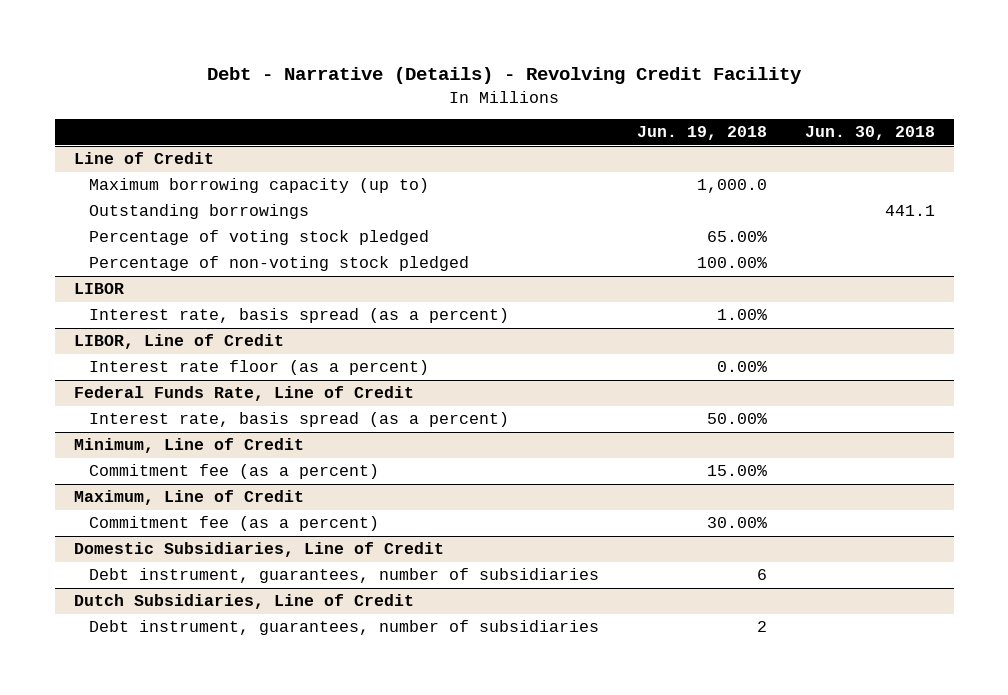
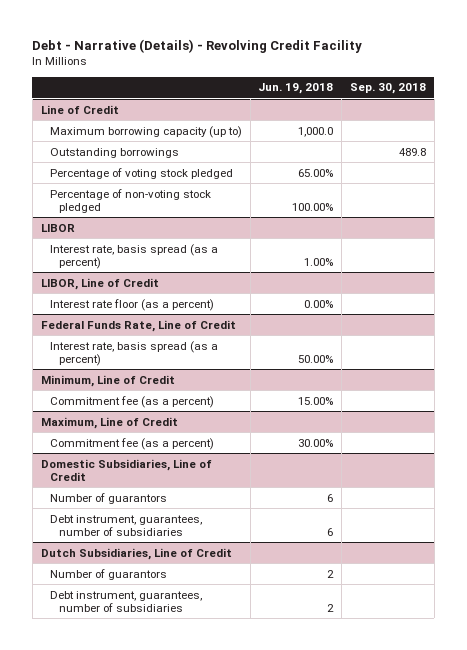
- | Jun. 19, 2018 | Jun. 30, 2018
+ | Jun. 19, 2018 | Sep. 30, 2018
@ Domestic Subsidiaries, Line of Credit
+ Number of guarantors | 6 |
@ Dutch Subsidiaries, Line of Credit
+ Number of guarantors | 2 |

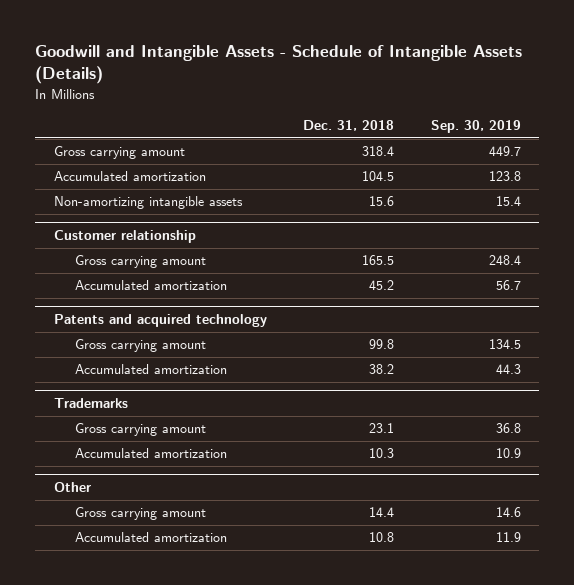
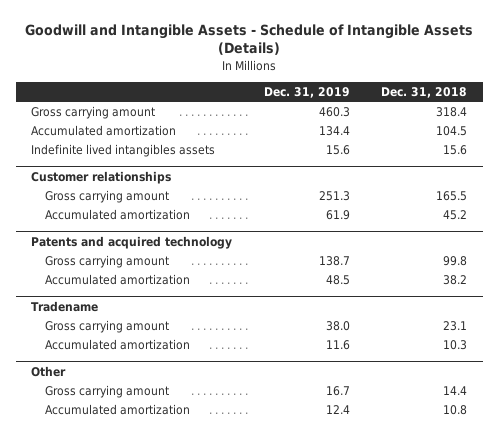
- | Dec. 31, 2018 | Sep. 30, 2019
+ | Dec. 31, 2019 | Dec. 31, 2018
- Non-amortizing intangible assets | 15.6 | 15.4
- Customer relationship
+ Indefinite lived intangibles assets | 15.6 | 15.6
+ Customer relationships
- Trademarks
+ Tradename

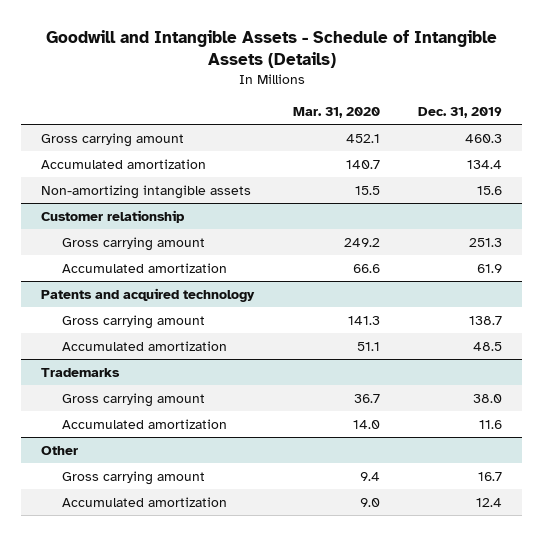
- | Dec. 31, 2019 | Dec. 31, 2018
+ | Mar. 31, 2020 | Dec. 31, 2019
- Indefinite lived intangibles assets | 15.6 | 15.6
- Customer relationships
+ Non-amortizing intangible assets | 15.5 | 15.6
+ Customer relationship
- Tradename
+ Trademarks

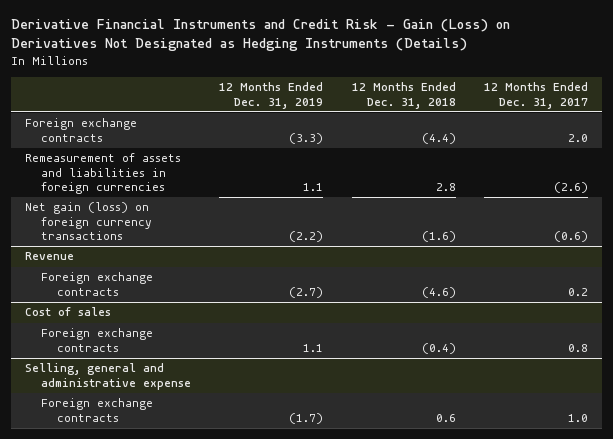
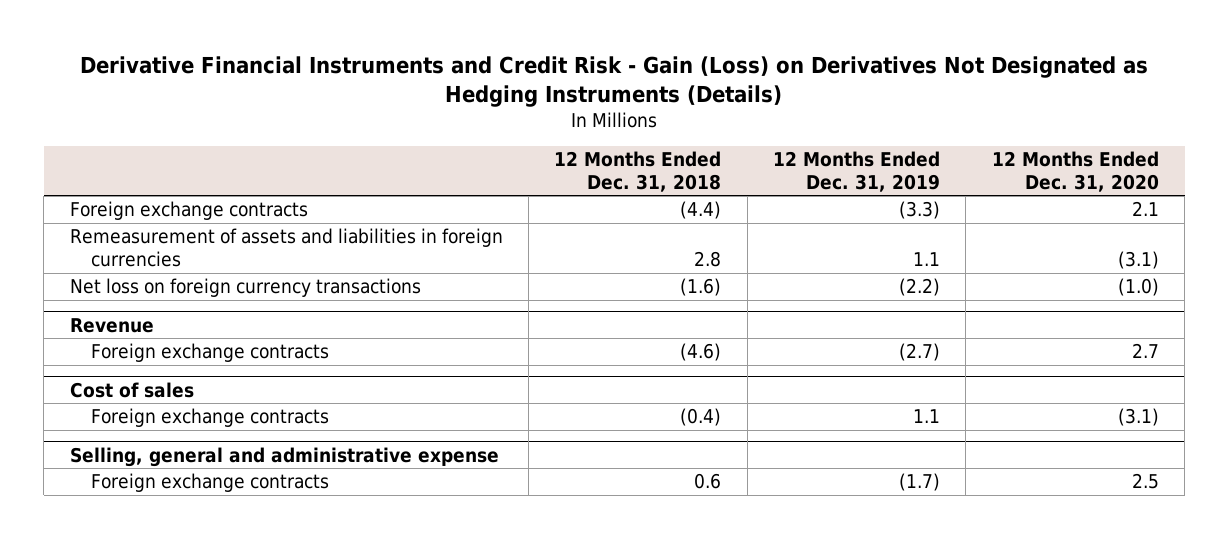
- | 12 Months Ended Dec. 31, 2019 | 12 Months Ended Dec. 31, 2018 | 12 Months Ended Dec. 31, 2017
+ | 12 Months Ended Dec. 31, 2018 | 12 Months Ended Dec. 31, 2019 | 12 Months Ended Dec. 31, 2020
- Net gain (loss) on foreign currency transactions | (2.2) | (1.6) | (0.6)
+ Net loss on foreign currency transactions | (1.6) | (2.2) | (1.0)

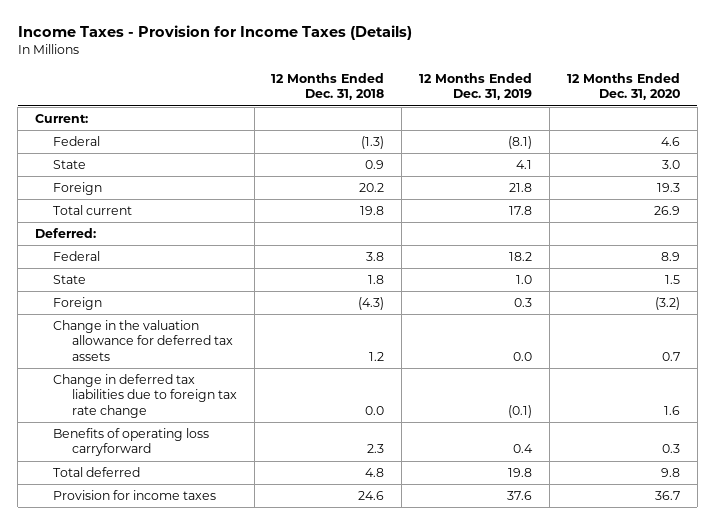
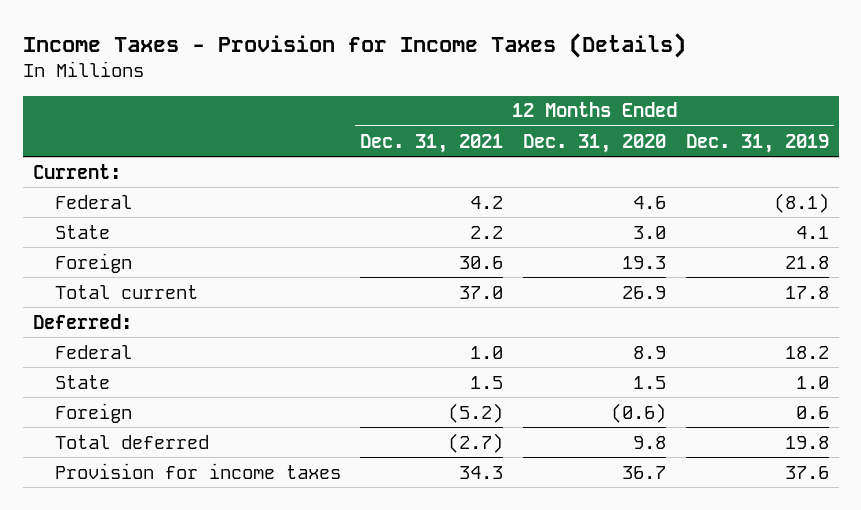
- | 12 Months Ended Dec. 31, 2018 | 12 Months Ended Dec. 31, 2019 | 12 Months Ended Dec. 31, 2020
+ | 12 Months Ended Dec. 31, 2021 | 12 Months Ended Dec. 31, 2020 | 12 Months Ended Dec. 31, 2019
- Foreign | (4.3) | 0.3 | (3.2)
- Change in the valuation allowance for deferred tax assets | 1.2 | 0.0 | 0.7
- Change in deferred tax liabilities due to foreign tax rate change | 0.0 | (0.1) | 1.6
- Benefits of operating loss carryforward | 2.3 | 0.4 | 0.3
+ Foreign | (5.2) | (0.6) | 0.6

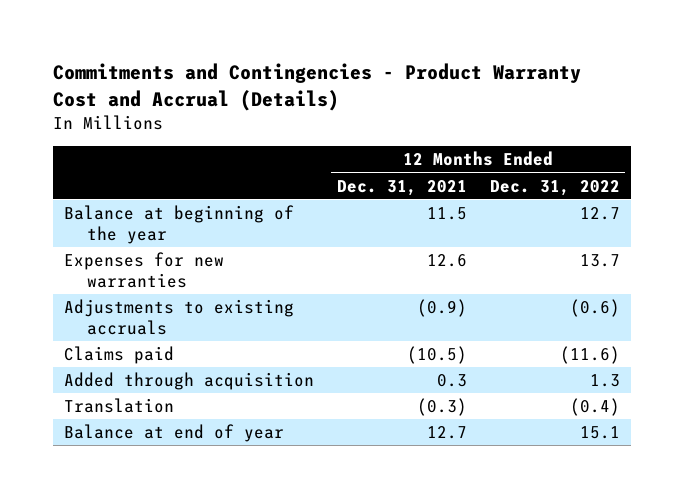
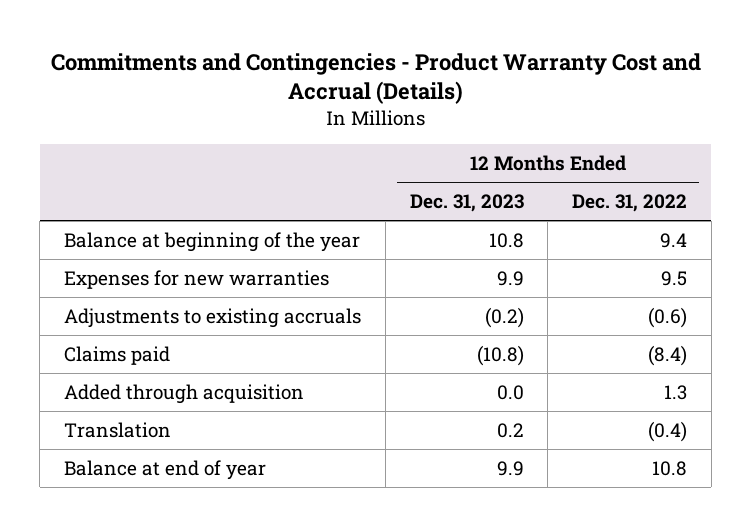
- | 12 Months Ended Dec. 31, 2021 | 12 Months Ended Dec. 31, 2022
+ | 12 Months Ended Dec. 31, 2023 | 12 Months Ended Dec. 31, 2022
- Balance at beginning of the year | 11.5 | 12.7
- Expenses for new warranties | 12.6 | 13.7
+ Balance at beginning of the year | 10.8 | 9.4
+ Expenses for new warranties | 9.9 | 9.5
- Claims paid | (10.5) | (11.6)
+ Claims paid | (10.8) | (8.4)
- Balance at end of year | 12.7 | 15.1
+ Balance at end of year | 9.9 | 10.8

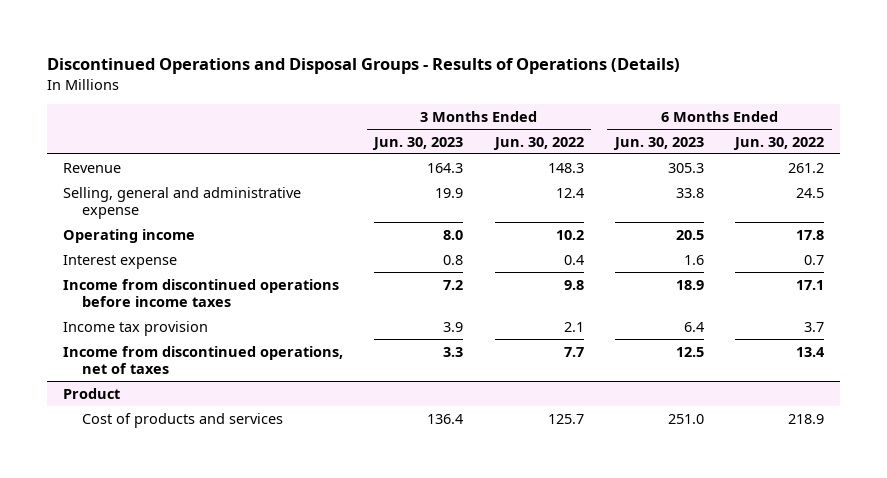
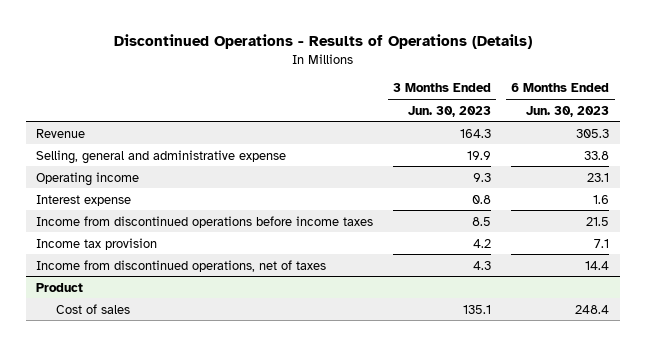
- Discontinued Operations and Disposal Groups - Results of Operations (Details)
+ Discontinued Operations - Results of Operations (Details)
- | 3 Months Ended Jun. 30, 2023 | 3 Months Ended Jun. 30, 2022 | 6 Months Ended Jun. 30, 2023 | 6 Months Ended Jun. 30, 2022
+ | 3 Months Ended Jun. 30, 2023 | 6 Months Ended Jun. 30, 2023
- Operating income | 8.0 | 10.2 | 20.5 | 17.8
+ Operating income | 9.3 | 23.1
- Income from discontinued operations before income taxes | 7.2 | 9.8 | 18.9 | 17.1
- Income tax provision | 3.9 | 2.1 | 6.4 | 3.7
- Income from discontinued operations, net of taxes | 3.3 | 7.7 | 12.5 | 13.4
+ Income from discontinued operations before income taxes | 8.5 | 21.5
+ Income tax provision | 4.2 | 7.1
+ Income from discontinued operations, net of taxes | 4.3 | 14.4
@ Product
- Cost of products and services | 136.4 | 125.7 | 251.0 | 218.9
+ Cost of sales | 135.1 | 248.4

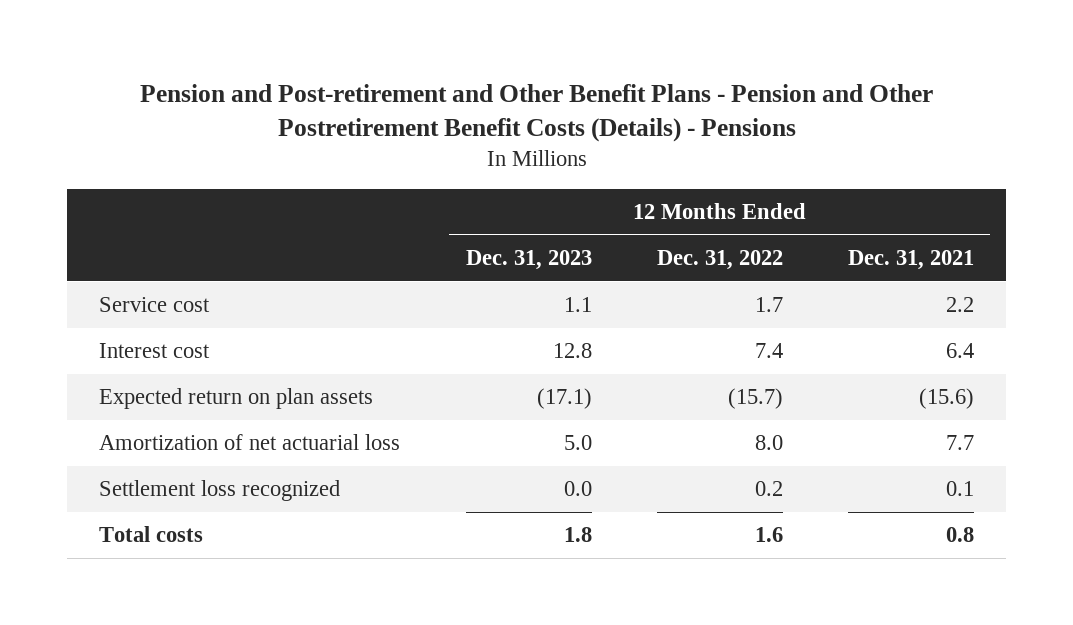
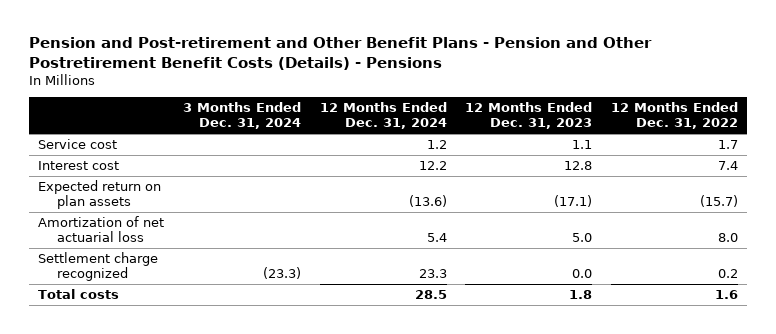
- | 12 Months Ended Dec. 31, 2023 | 12 Months Ended Dec. 31, 2022 | 12 Months Ended Dec. 31, 2021
+ | 3 Months Ended Dec. 31, 2024 | 12 Months Ended Dec. 31, 2024 | 12 Months Ended Dec. 31, 2023 | 12 Months Ended Dec. 31, 2022
- Settlement loss recognized | 0.0 | 0.2 | 0.1
+ Settlement charge recognized | (23.3) | 23.3 | 0.0 | 0.2

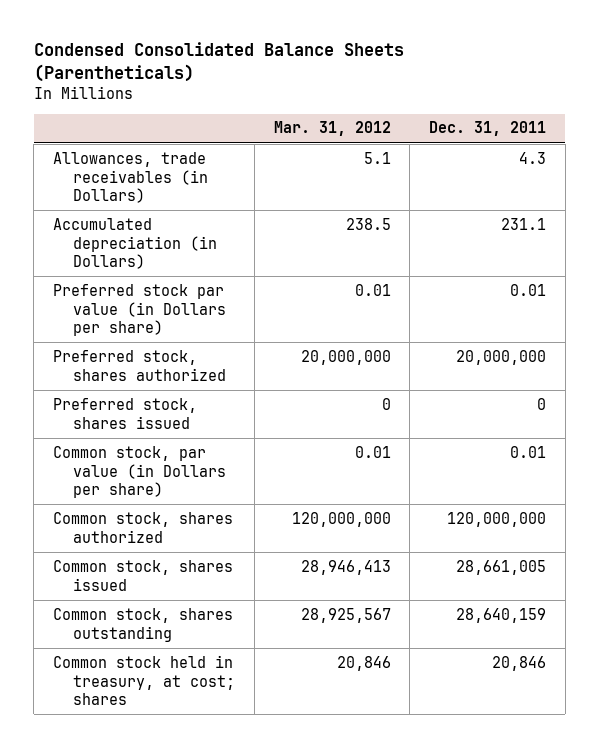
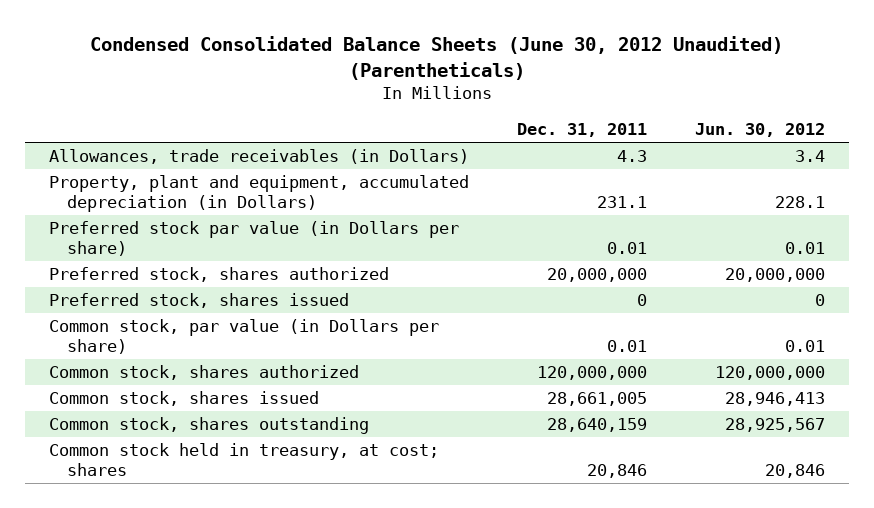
- Condensed Consolidated Balance Sheets (Parentheticals)
+ Condensed Consolidated Balance Sheets (June 30, 2012 Unaudited) (Parentheticals)
- | Mar. 31, 2012 | Dec. 31, 2011
+ | Dec. 31, 2011 | Jun. 30, 2012
- Accumulated depreciation (in Dollars) | 238.5 | 231.1
+ Property, plant and equipment, accumulated depreciation (in Dollars) | 231.1 | 228.1

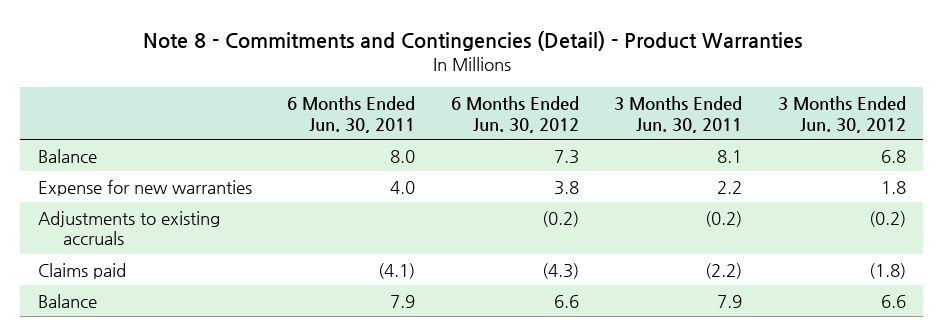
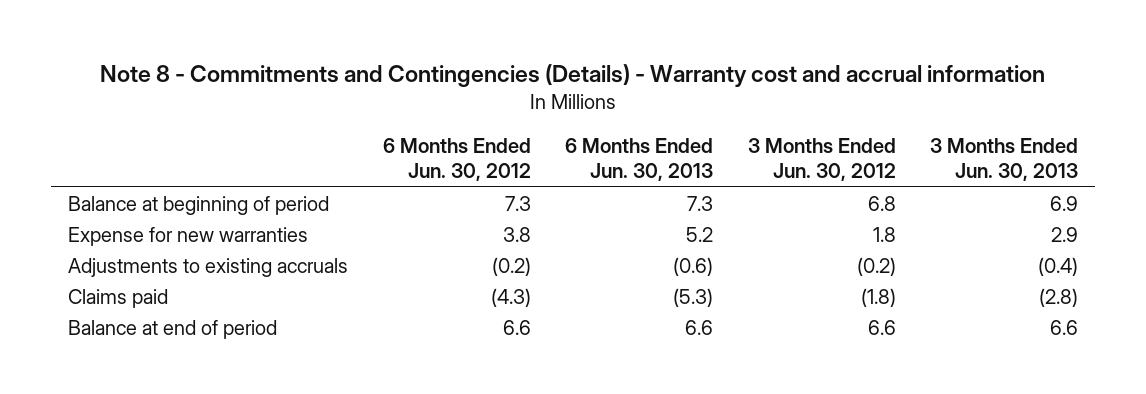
- Note 8 - Commitments and Contingencies (Detail) - Product Warranties
+ Note 8 - Commitments and Contingencies (Details) - Warranty cost and accrual information
- | 6 Months Ended Jun. 30, 2011 | 6 Months Ended Jun. 30, 2012 | 3 Months Ended Jun. 30, 2011 | 3 Months Ended Jun. 30, 2012
+ | 6 Months Ended Jun. 30, 2012 | 6 Months Ended Jun. 30, 2013 | 3 Months Ended Jun. 30, 2012 | 3 Months Ended Jun. 30, 2013
- Balance | 8.0 | 7.3 | 8.1 | 6.8
+ Balance at beginning of period | 7.3 | 7.3 | 6.8 | 6.9
- Balance | 7.9 | 6.6 | 7.9 | 6.6
+ Balance at end of period | 6.6 | 6.6 | 6.6 | 6.6

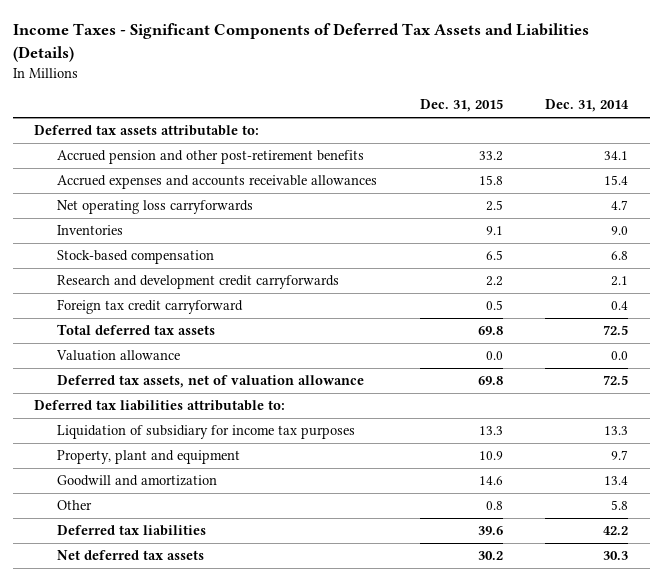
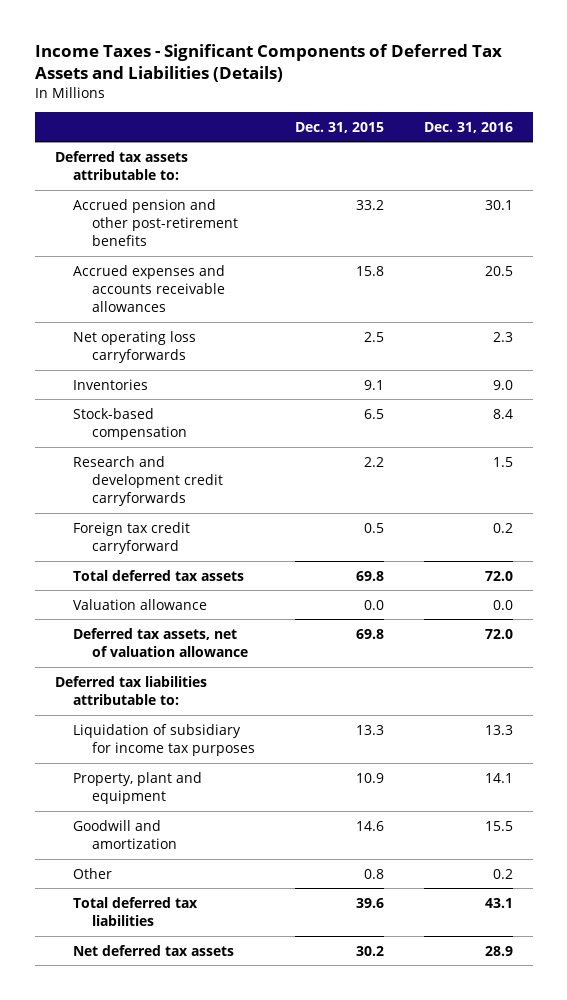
- | Dec. 31, 2015 | Dec. 31, 2014
+ | Dec. 31, 2015 | Dec. 31, 2016
- Deferred tax liabilities | 39.6 | 42.2
+ Total deferred tax liabilities | 39.6 | 43.1

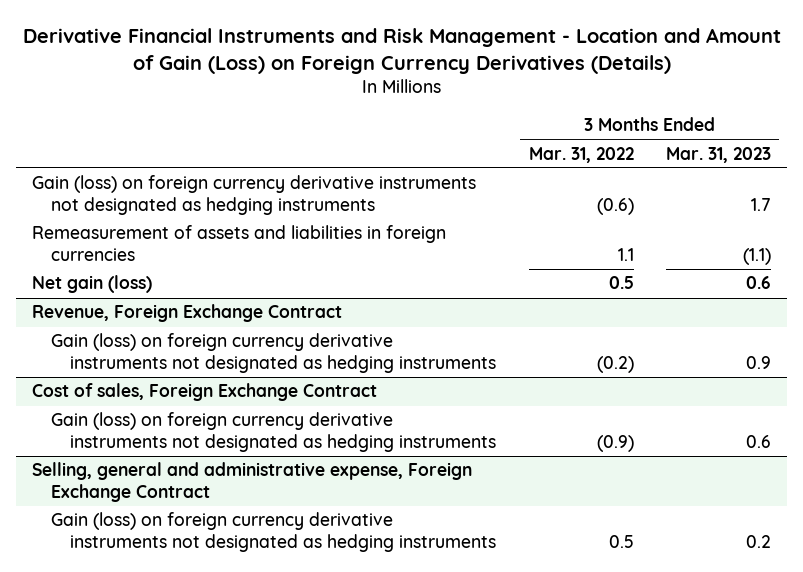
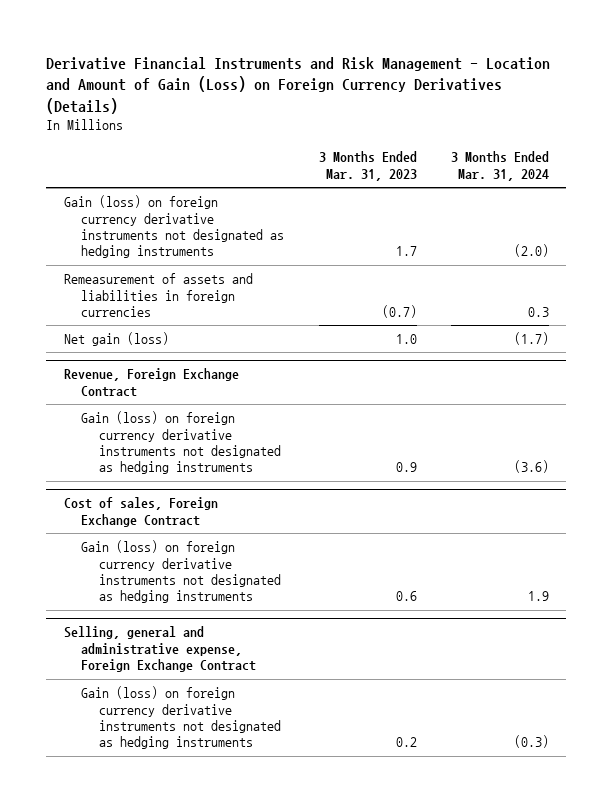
- | 3 Months Ended Mar. 31, 2022 | 3 Months Ended Mar. 31, 2023
+ | 3 Months Ended Mar. 31, 2023 | 3 Months Ended Mar. 31, 2024
- Remeasurement of assets and liabilities in foreign currencies | 1.1 | (1.1)
- Net gain (loss) | 0.5 | 0.6
+ Remeasurement of assets and liabilities in foreign currencies | (0.7) | 0.3
+ Net gain (loss) | 1.0 | (1.7)

